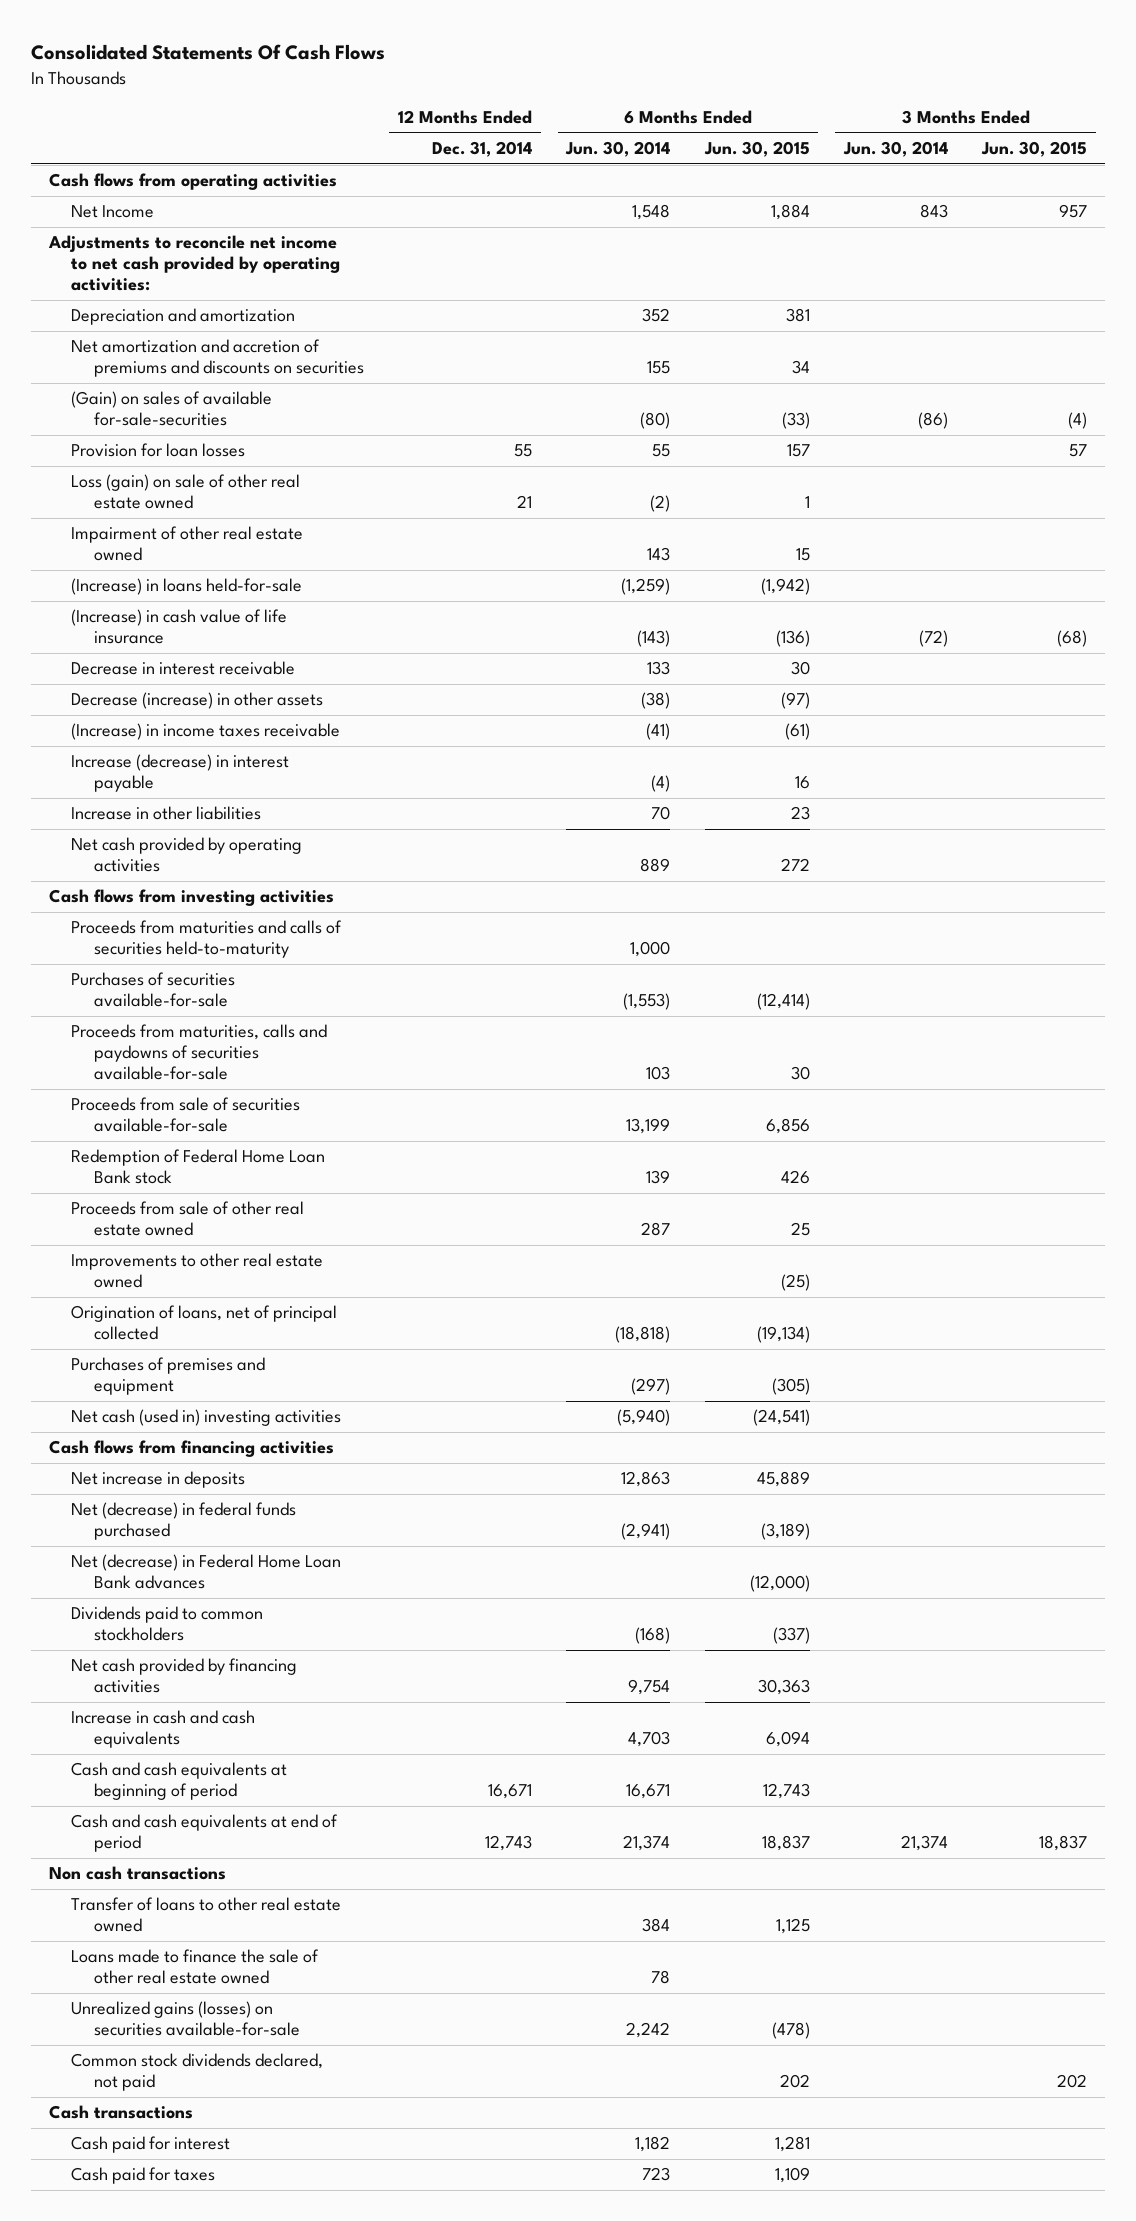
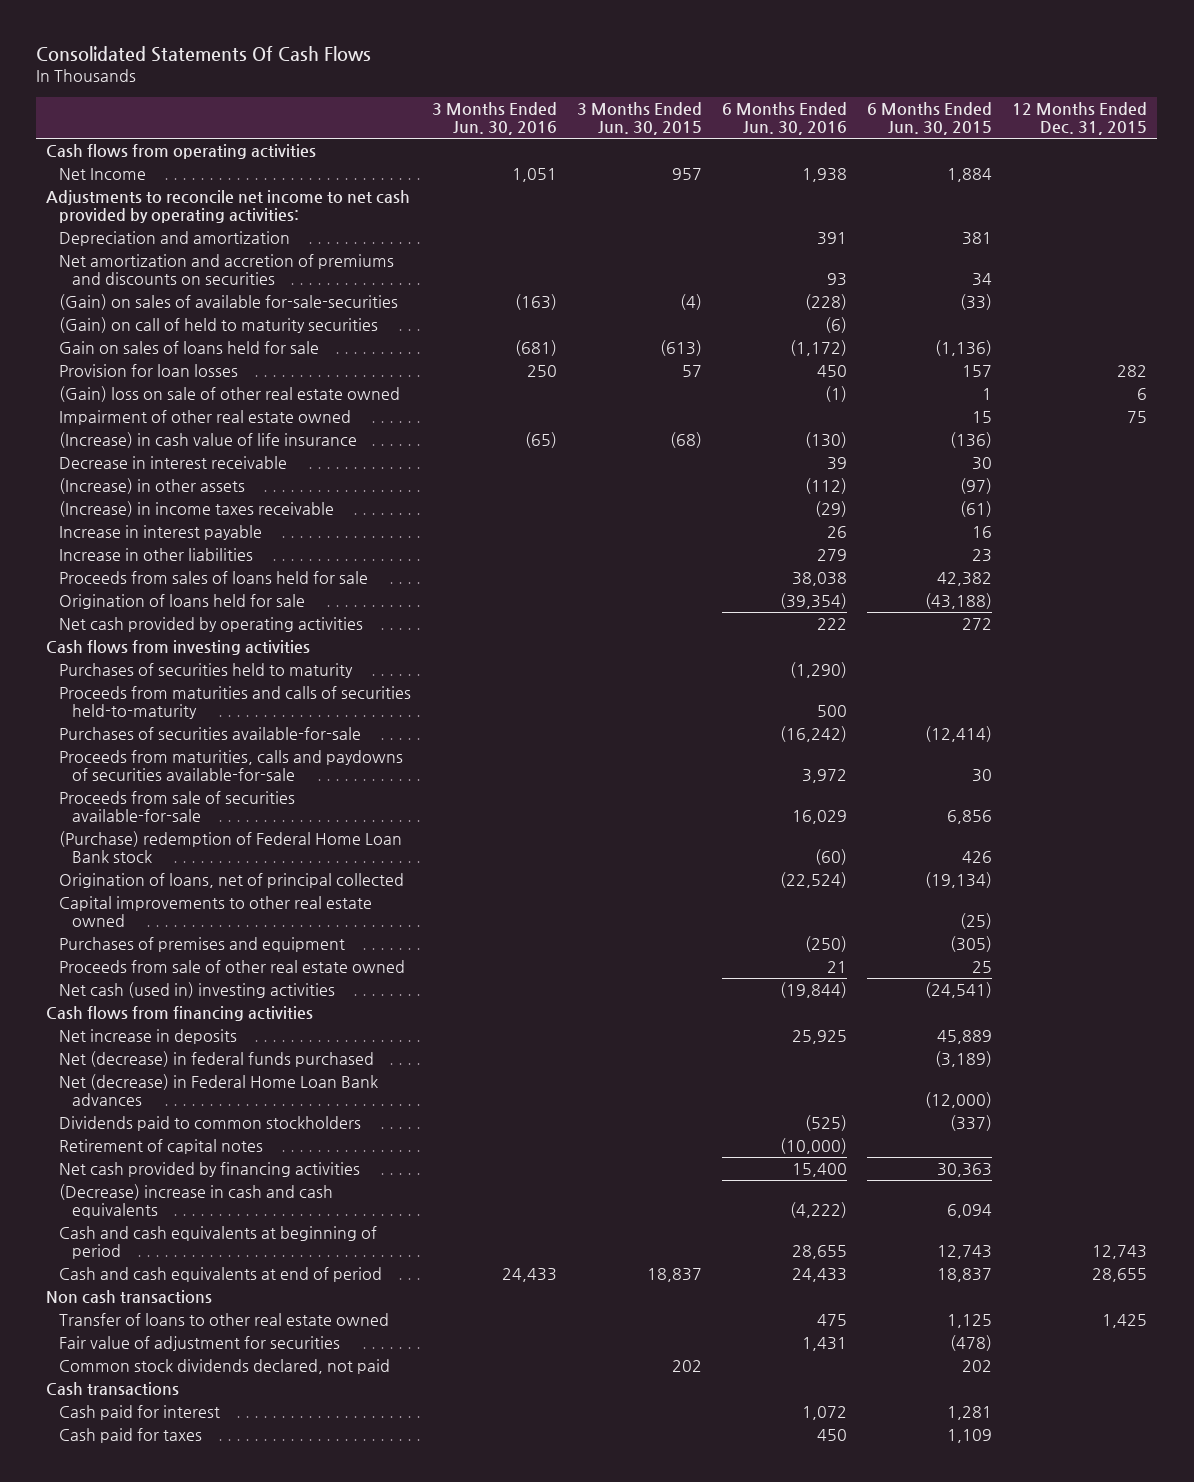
- | 12 Months Ended Dec. 31, 2014 | 6 Months Ended Jun. 30, 2014 | 6 Months Ended Jun. 30, 2015 | 3 Months Ended Jun. 30, 2014 | 3 Months Ended Jun. 30, 2015
+ | 3 Months Ended Jun. 30, 2016 | 3 Months Ended Jun. 30, 2015 | 6 Months Ended Jun. 30, 2016 | 6 Months Ended Jun. 30, 2015 | 12 Months Ended Dec. 31, 2015
+ (Gain) on call of held to maturity securities | | | (6) | |
+ Gain on sales of loans held for sale | (681) | (613) | (1,172) | (1,136) |
- Loss (gain) on sale of other real estate owned | 21 | (2) | 1 | |
+ (Gain) loss on sale of other real estate owned | | | (1) | 1 | 6
- (Increase) in loans held-for-sale | | (1,259) | (1,942) | |
- Decrease (increase) in other assets | | (38) | (97) | |
+ (Increase) in other assets | | | (112) | (97) |
- Increase (decrease) in interest payable | | (4) | 16 | |
+ Increase in interest payable | | | 26 | 16 |
+ Proceeds from sales of loans held for sale | | | 38,038 | 42,382 |
+ Origination of loans held for sale | | | (39,354) | (43,188) |
+ Purchases of securities held to maturity | | | (1,290) | |
- Redemption of Federal Home Loan Bank stock | | 139 | 426 | |
- Improvements to other real estate owned | | | (25) | |
+ (Purchase) redemption of Federal Home Loan Bank stock | | | (60) | 426 |
+ Capital improvements to other real estate owned | | | | (25) |
moved down: Proceeds from sale of other real estate owned | | | 21 | 25 |
+ Retirement of capital notes | | | (10,000) | |
- Increase in cash and cash equivalents | | 4,703 | 6,094 | |
+ (Decrease) increase in cash and cash equivalents | | | (4,222) | 6,094 |
- Loans made to finance the sale of other real estate owned | | 78 | | |
- Unrealized gains (losses) on securities available-for-sale | | 2,242 | (478) | |
+ Fair value of adjustment for securities | | | 1,431 | (478) |

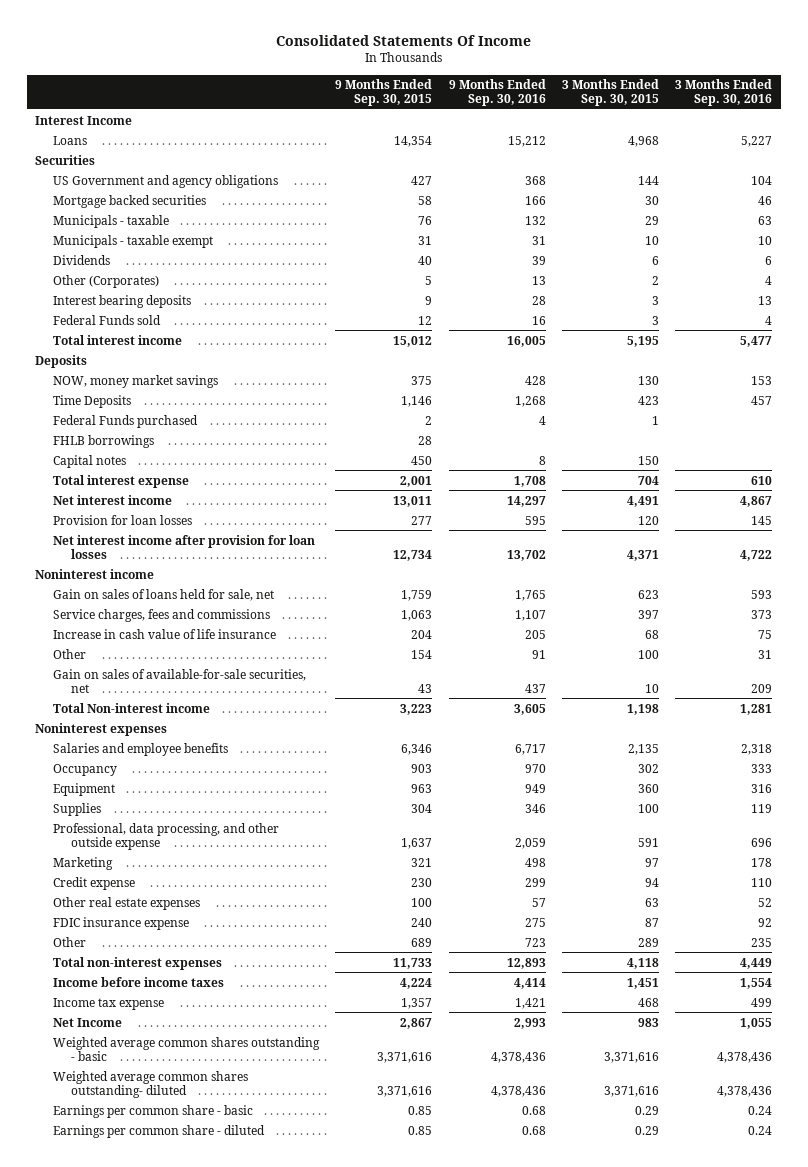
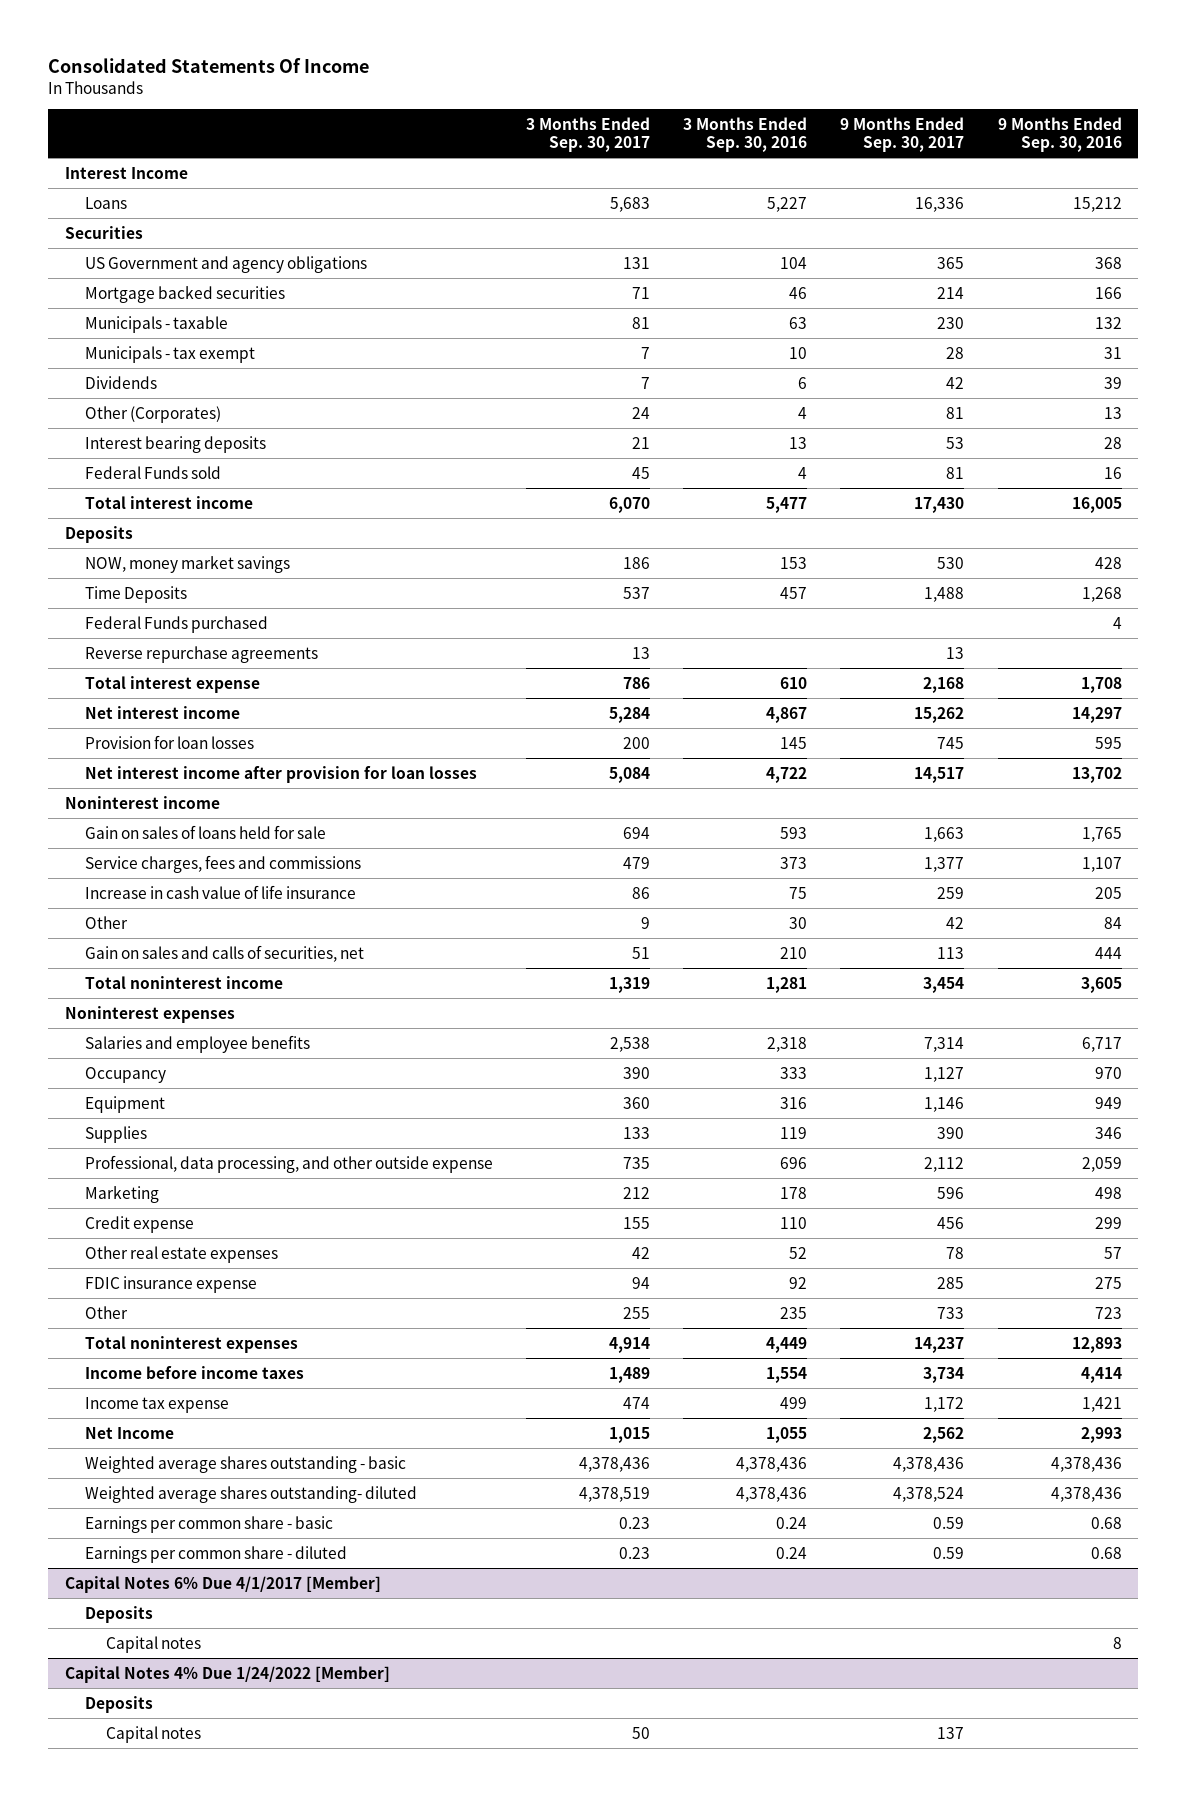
- | 9 Months Ended Sep. 30, 2015 | 9 Months Ended Sep. 30, 2016 | 3 Months Ended Sep. 30, 2015 | 3 Months Ended Sep. 30, 2016
+ | 3 Months Ended Sep. 30, 2017 | 3 Months Ended Sep. 30, 2016 | 9 Months Ended Sep. 30, 2017 | 9 Months Ended Sep. 30, 2016
- Municipals - taxable exempt | 31 | 31 | 10 | 10
+ Municipals - tax exempt | 7 | 10 | 28 | 31
- FHLB borrowings | 28 | | |
- Capital notes | 450 | 8 | 150 |
+ Reverse repurchase agreements | 13 | | 13 |
- Gain on sales of loans held for sale, net | 1,759 | 1,765 | 623 | 593
+ Gain on sales of loans held for sale | 694 | 593 | 1,663 | 1,765
- Other | 154 | 91 | 100 | 31
- Gain on sales of available-for-sale securities, net | 43 | 437 | 10 | 209
- Total Non-interest income | 3,223 | 3,605 | 1,198 | 1,281
+ Other | 9 | 30 | 42 | 84
+ Gain on sales and calls of securities, net | 51 | 210 | 113 | 444
+ Total noninterest income | 1,319 | 1,281 | 3,454 | 3,605
- Total non-interest expenses | 11,733 | 12,893 | 4,118 | 4,449
+ Total noninterest expenses | 4,914 | 4,449 | 14,237 | 12,893
- Weighted average common shares outstanding - basic | 3,371,616 | 4,378,436 | 3,371,616 | 4,378,436
- Weighted average common shares outstanding- diluted | 3,371,616 | 4,378,436 | 3,371,616 | 4,378,436
+ Weighted average shares outstanding - basic | 4,378,436 | 4,378,436 | 4,378,436 | 4,378,436
+ Weighted average shares outstanding- diluted | 4,378,519 | 4,378,436 | 4,378,524 | 4,378,436
+ Capital Notes 6% Due 4/1/2017 [Member]
+ Deposits
+ Capital notes | | | | 8
+ Capital Notes 4% Due 1/24/2022 [Member]
+ Deposits
+ Capital notes | 50 | | 137 |

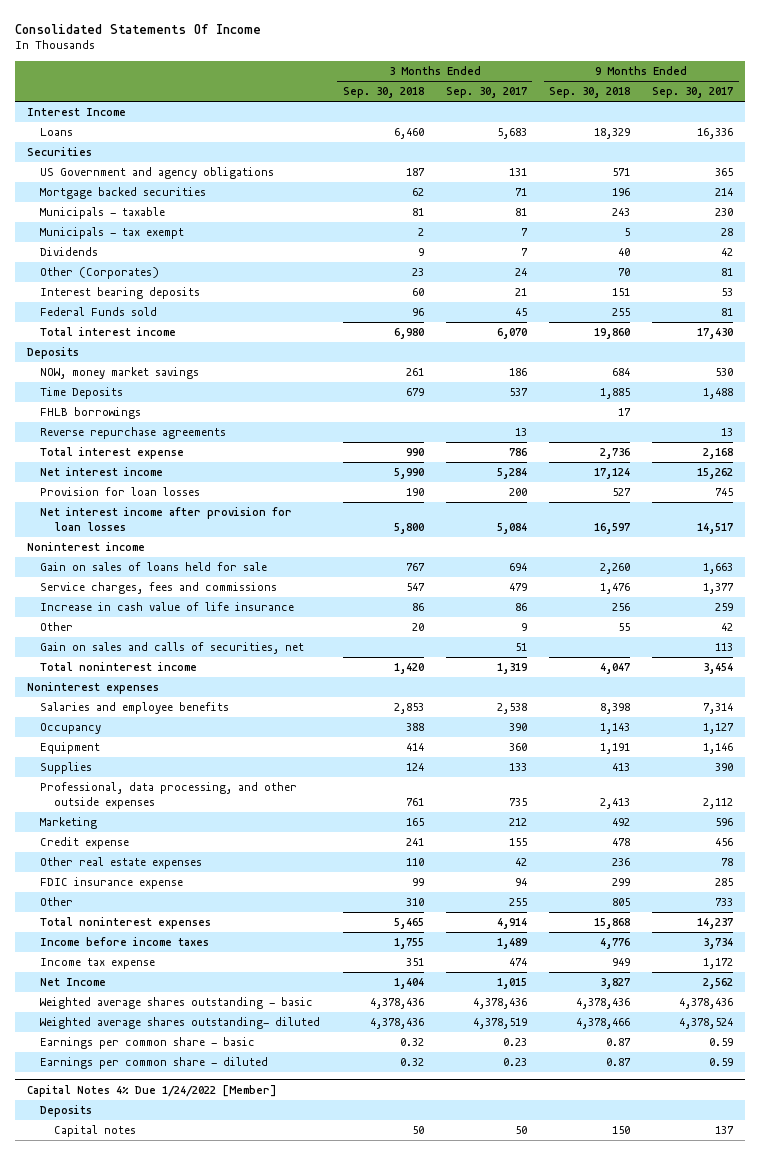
- | 3 Months Ended Sep. 30, 2017 | 3 Months Ended Sep. 30, 2016 | 9 Months Ended Sep. 30, 2017 | 9 Months Ended Sep. 30, 2016
+ | 3 Months Ended Sep. 30, 2018 | 3 Months Ended Sep. 30, 2017 | 9 Months Ended Sep. 30, 2018 | 9 Months Ended Sep. 30, 2017
- Federal Funds purchased | | | | 4
+ FHLB borrowings | | | 17 |
- Professional, data processing, and other outside expense | 735 | 696 | 2,112 | 2,059
+ Professional, data processing, and other outside expenses | 761 | 735 | 2,413 | 2,112
- Capital Notes 6% Due 4/1/2017 [Member]
- Deposits
- Capital notes | | | | 8

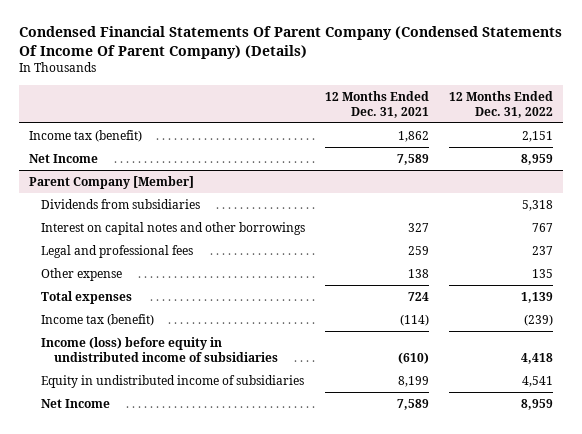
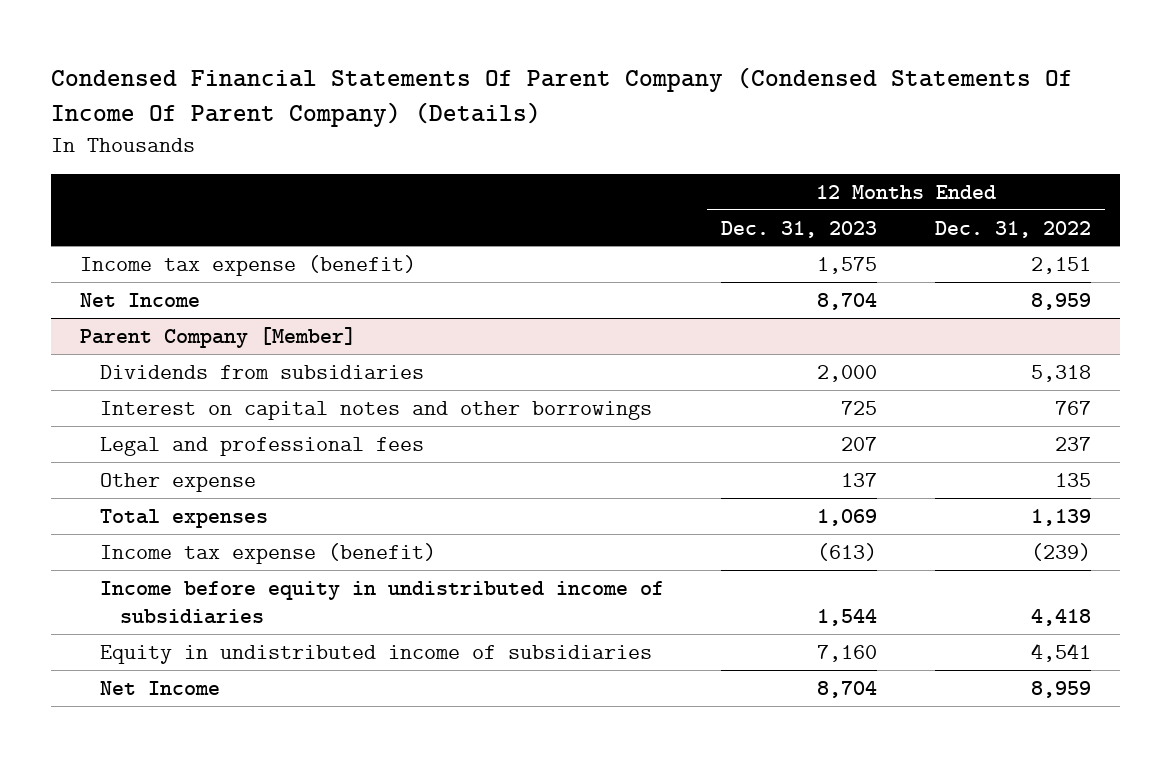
- | 12 Months Ended Dec. 31, 2021 | 12 Months Ended Dec. 31, 2022
+ | 12 Months Ended Dec. 31, 2023 | 12 Months Ended Dec. 31, 2022
- Income tax (benefit) | 1,862 | 2,151
+ Income tax expense (benefit) | 1,575 | 2,151
@ Parent Company [Member]
- Income tax (benefit) | (114) | (239)
- Income (loss) before equity in undistributed income of subsidiaries | (610) | 4,418
+ Income tax expense (benefit) | (613) | (239)
+ Income before equity in undistributed income of subsidiaries | 1,544 | 4,418

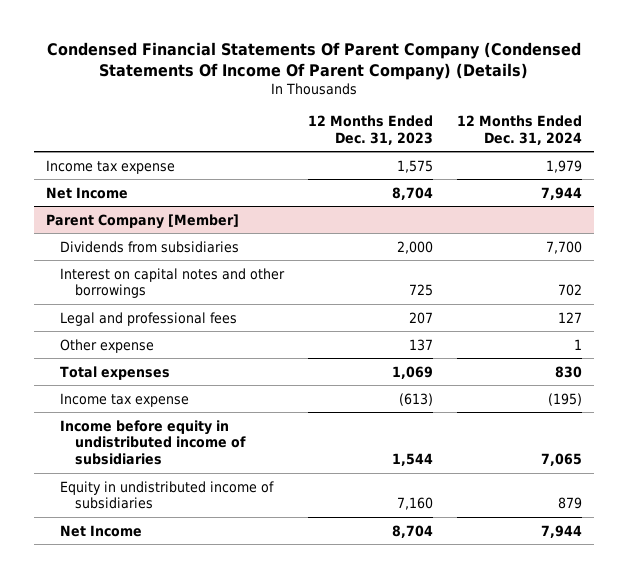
- | 12 Months Ended Dec. 31, 2023 | 12 Months Ended Dec. 31, 2022
+ | 12 Months Ended Dec. 31, 2023 | 12 Months Ended Dec. 31, 2024
- Income tax expense (benefit) | 1,575 | 2,151
+ Income tax expense | 1,575 | 1,979
@ Parent Company [Member]
- Income tax expense (benefit) | (613) | (239)
+ Income tax expense | (613) | (195)

